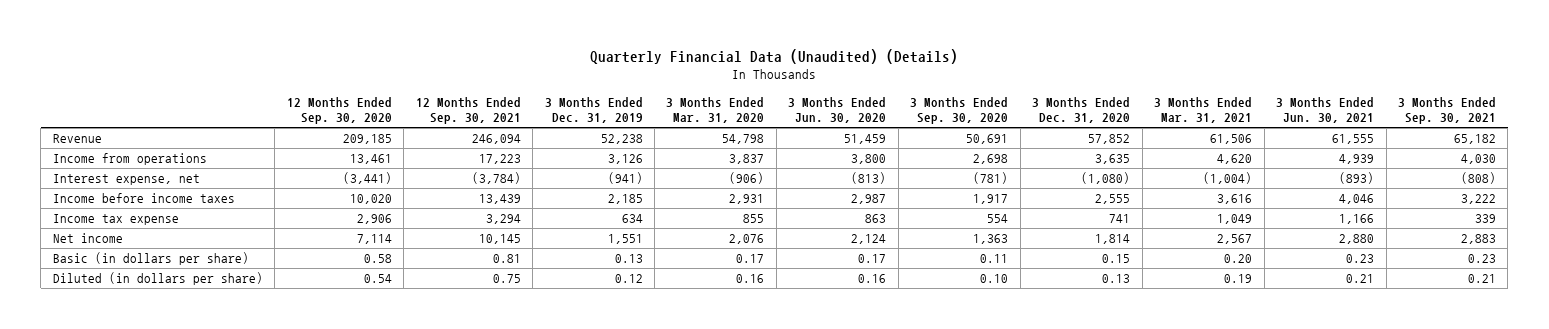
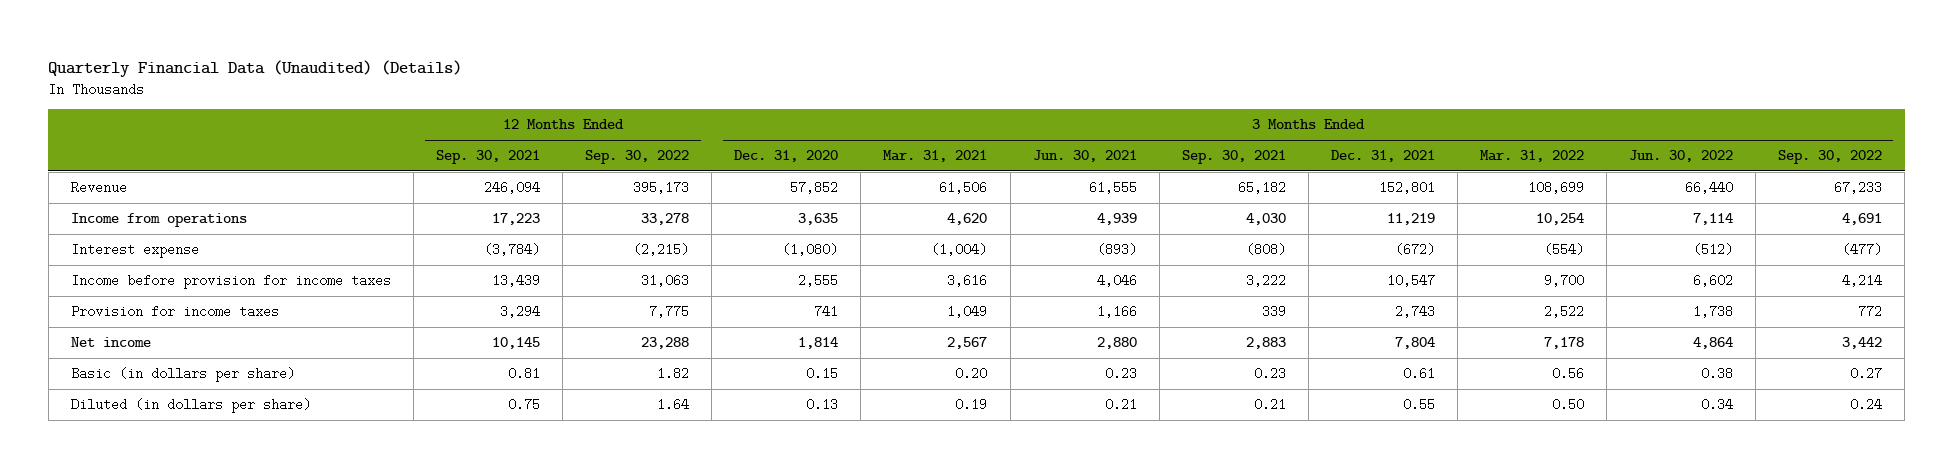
- | 12 Months Ended Sep. 30, 2020 | 12 Months Ended Sep. 30, 2021 | 3 Months Ended Dec. 31, 2019 | 3 Months Ended Mar. 31, 2020 | 3 Months Ended Jun. 30, 2020 | 3 Months Ended Sep. 30, 2020 | 3 Months Ended Dec. 31, 2020 | 3 Months Ended Mar. 31, 2021 | 3 Months Ended Jun. 30, 2021 | 3 Months Ended Sep. 30, 2021
+ | 12 Months Ended Sep. 30, 2021 | 12 Months Ended Sep. 30, 2022 | 3 Months Ended Dec. 31, 2020 | 3 Months Ended Mar. 31, 2021 | 3 Months Ended Jun. 30, 2021 | 3 Months Ended Sep. 30, 2021 | 3 Months Ended Dec. 31, 2021 | 3 Months Ended Mar. 31, 2022 | 3 Months Ended Jun. 30, 2022 | 3 Months Ended Sep. 30, 2022
- Interest expense, net | (3,441) | (3,784) | (941) | (906) | (813) | (781) | (1,080) | (1,004) | (893) | (808)
- Income before income taxes | 10,020 | 13,439 | 2,185 | 2,931 | 2,987 | 1,917 | 2,555 | 3,616 | 4,046 | 3,222
- Income tax expense | 2,906 | 3,294 | 634 | 855 | 863 | 554 | 741 | 1,049 | 1,166 | 339
+ Interest expense | (3,784) | (2,215) | (1,080) | (1,004) | (893) | (808) | (672) | (554) | (512) | (477)
+ Income before provision for income taxes | 13,439 | 31,063 | 2,555 | 3,616 | 4,046 | 3,222 | 10,547 | 9,700 | 6,602 | 4,214
+ Provision for income taxes | 3,294 | 7,775 | 741 | 1,049 | 1,166 | 339 | 2,743 | 2,522 | 1,738 | 772

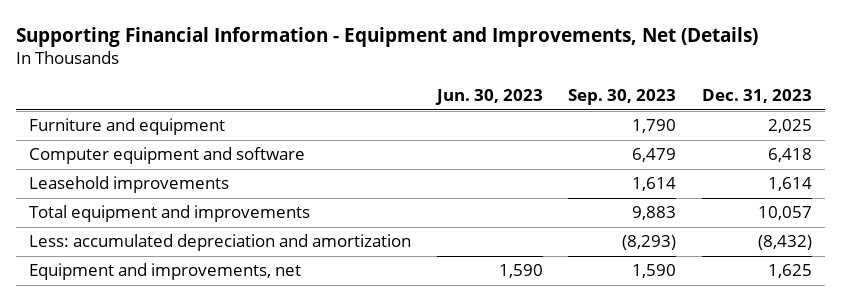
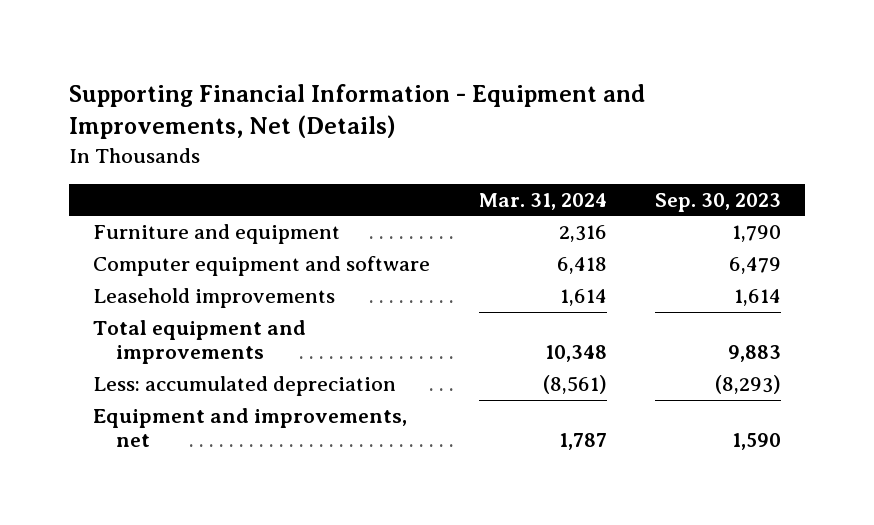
- | Jun. 30, 2023 | Sep. 30, 2023 | Dec. 31, 2023
+ | Mar. 31, 2024 | Sep. 30, 2023
- Less: accumulated depreciation and amortization | | (8,293) | (8,432)
+ Less: accumulated depreciation | (8,561) | (8,293)

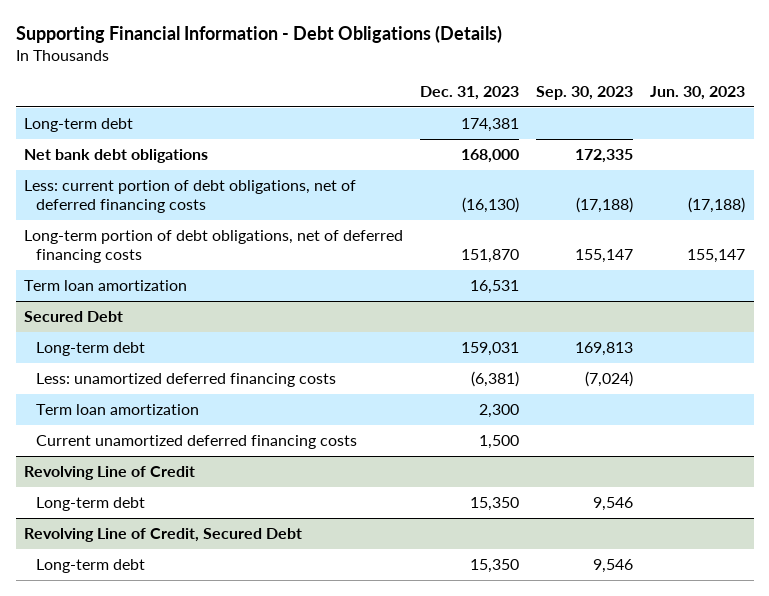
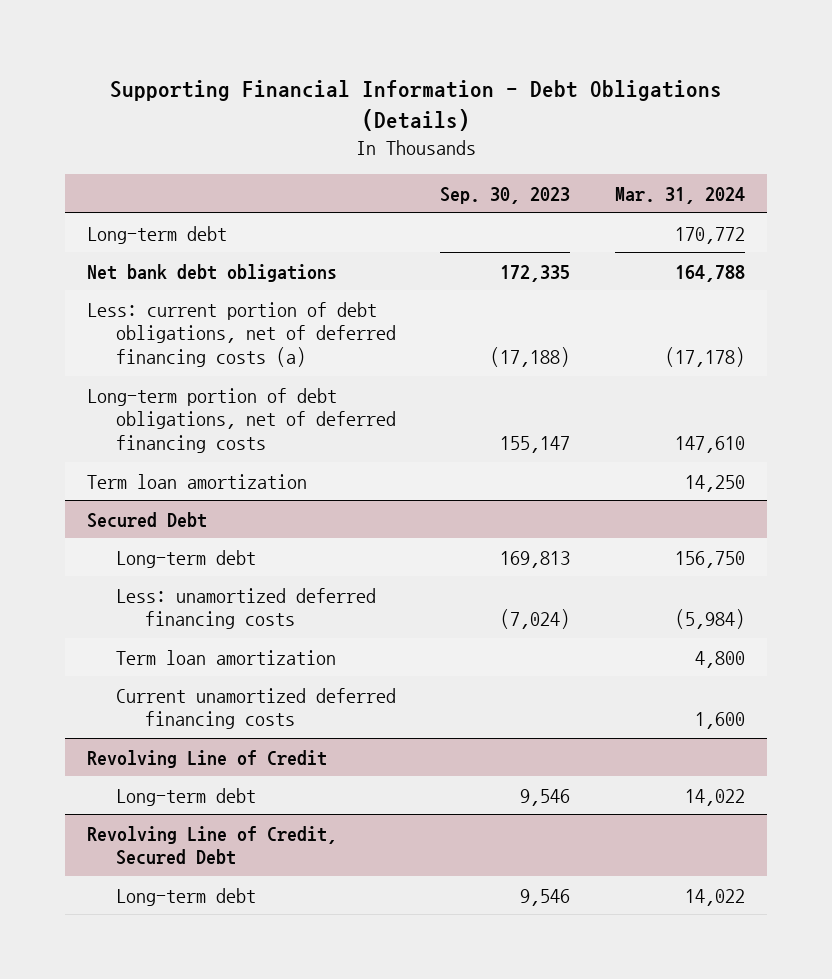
- | Dec. 31, 2023 | Sep. 30, 2023 | Jun. 30, 2023
+ | Sep. 30, 2023 | Mar. 31, 2024
- Less: current portion of debt obligations, net of deferred financing costs | (16,130) | (17,188) | (17,188)
+ Less: current portion of debt obligations, net of deferred financing costs (a) | (17,188) | (17,178)

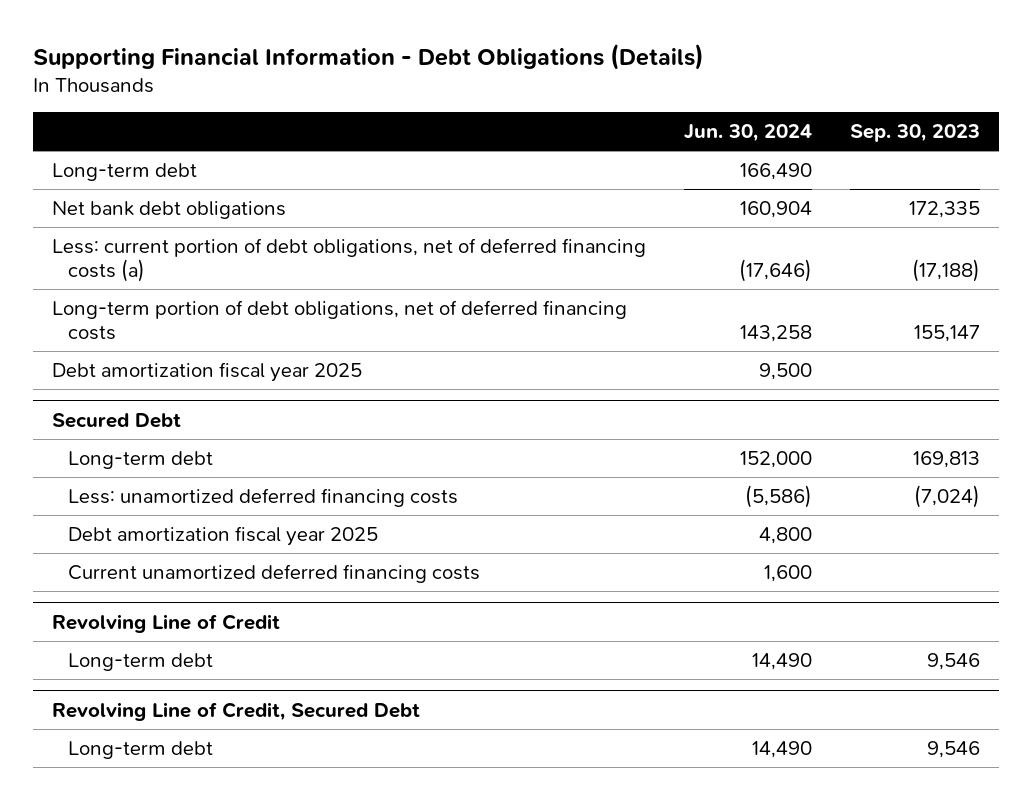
- | Sep. 30, 2023 | Mar. 31, 2024
+ | Jun. 30, 2024 | Sep. 30, 2023
- Term loan amortization | | 14,250
+ Debt amortization fiscal year 2025 | 9,500 |
@ Secured Debt
- Term loan amortization | | 4,800
+ Debt amortization fiscal year 2025 | 4,800 |

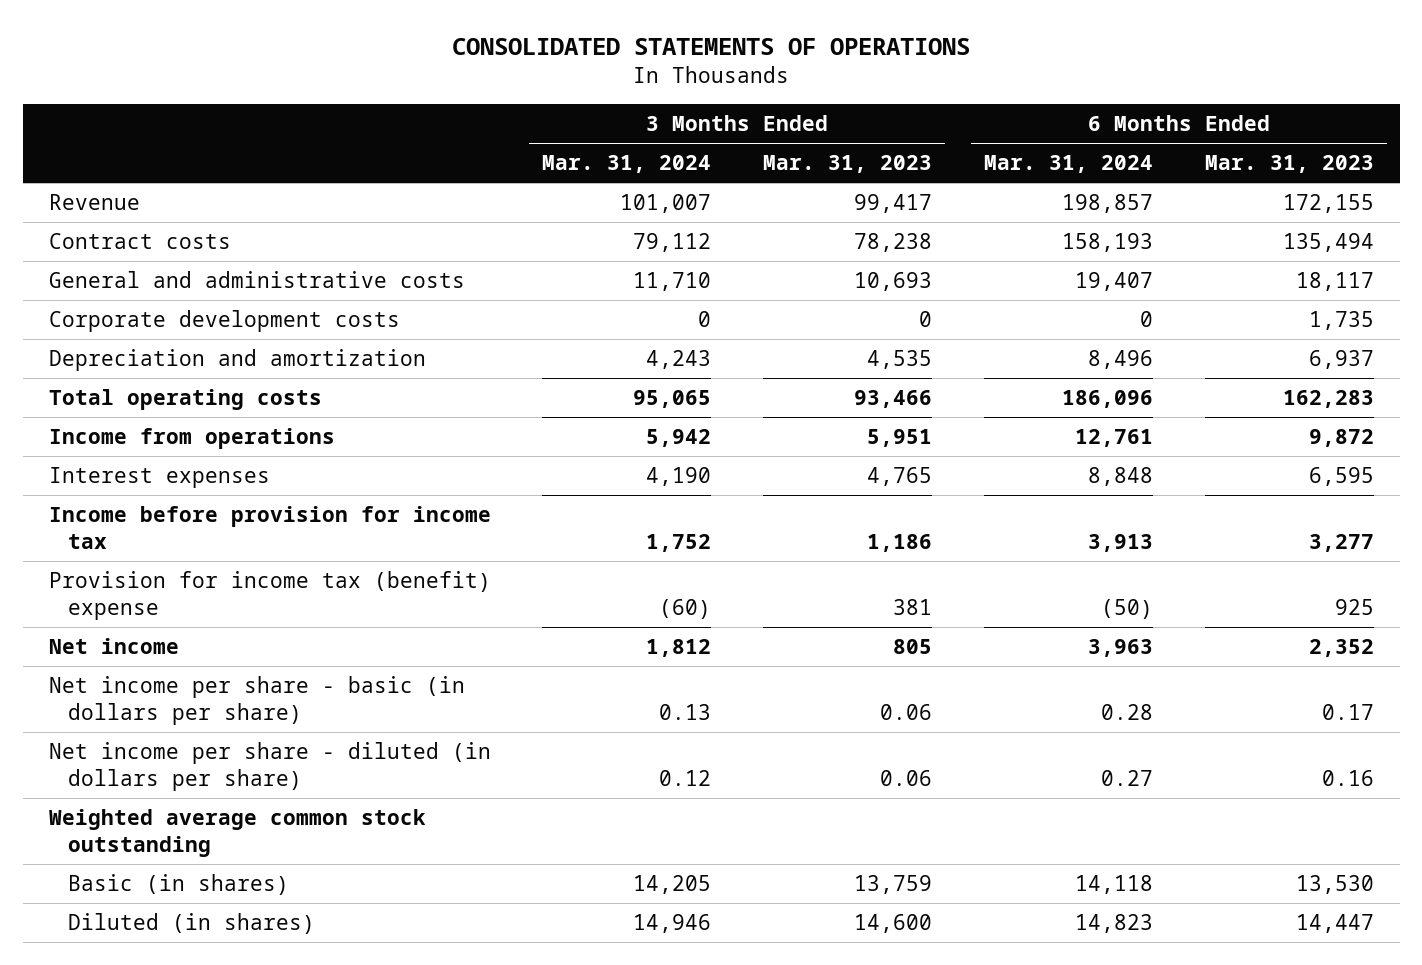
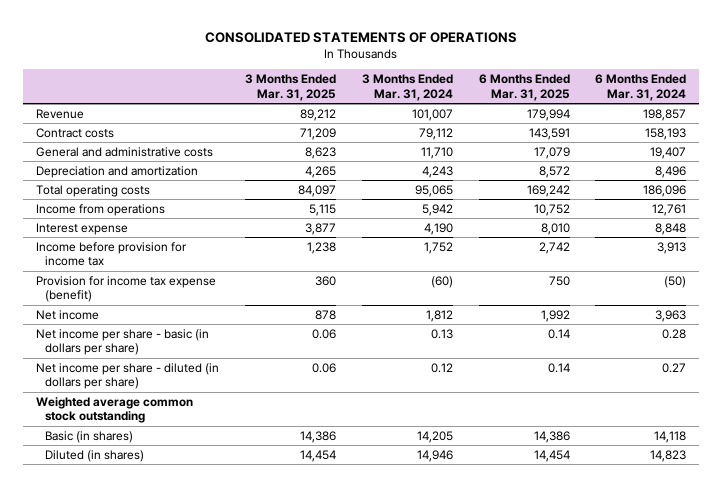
- | 3 Months Ended Mar. 31, 2024 | 3 Months Ended Mar. 31, 2023 | 6 Months Ended Mar. 31, 2024 | 6 Months Ended Mar. 31, 2023
+ | 3 Months Ended Mar. 31, 2025 | 3 Months Ended Mar. 31, 2024 | 6 Months Ended Mar. 31, 2025 | 6 Months Ended Mar. 31, 2024
- Corporate development costs | 0 | 0 | 0 | 1,735
- Interest expenses | 4,190 | 4,765 | 8,848 | 6,595
+ Interest expense | 3,877 | 4,190 | 8,010 | 8,848
- Provision for income tax (benefit) expense | (60) | 381 | (50) | 925
+ Provision for income tax expense (benefit) | 360 | (60) | 750 | (50)

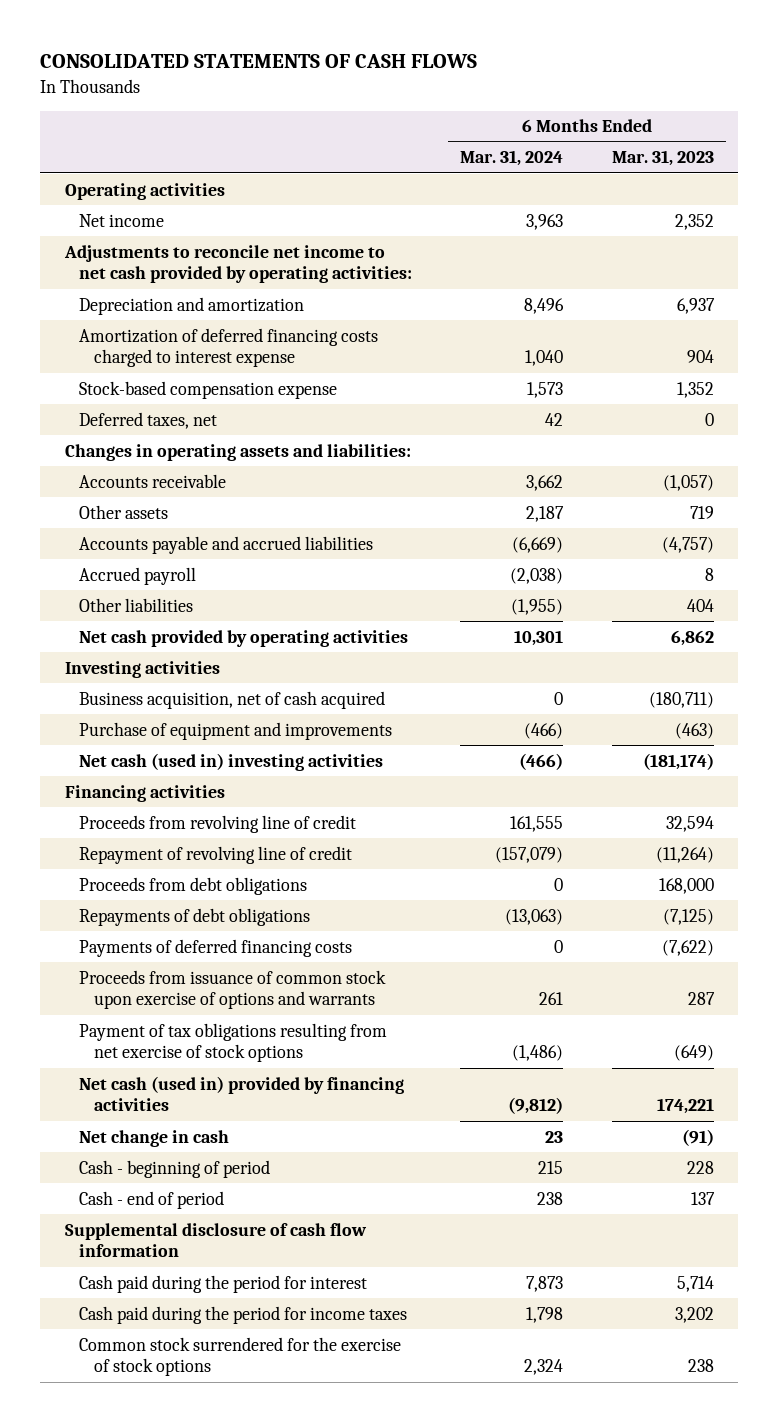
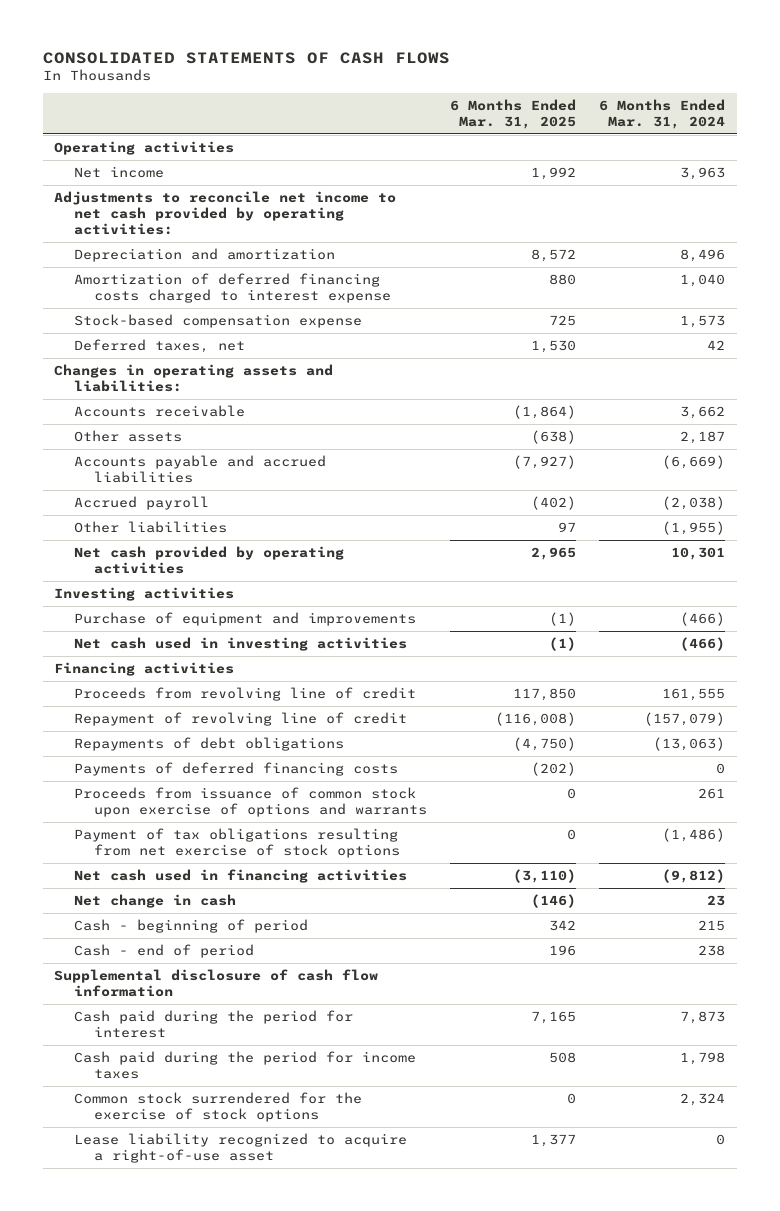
- | 6 Months Ended Mar. 31, 2024 | 6 Months Ended Mar. 31, 2023
+ | 6 Months Ended Mar. 31, 2025 | 6 Months Ended Mar. 31, 2024
- Business acquisition, net of cash acquired | 0 | (180,711)
- Net cash (used in) investing activities | (466) | (181,174)
+ Net cash used in investing activities | (1) | (466)
- Proceeds from debt obligations | 0 | 168,000
- Net cash (used in) provided by financing activities | (9,812) | 174,221
+ Net cash used in financing activities | (3,110) | (9,812)
+ Lease liability recognized to acquire a right-of-use asset | 1,377 | 0

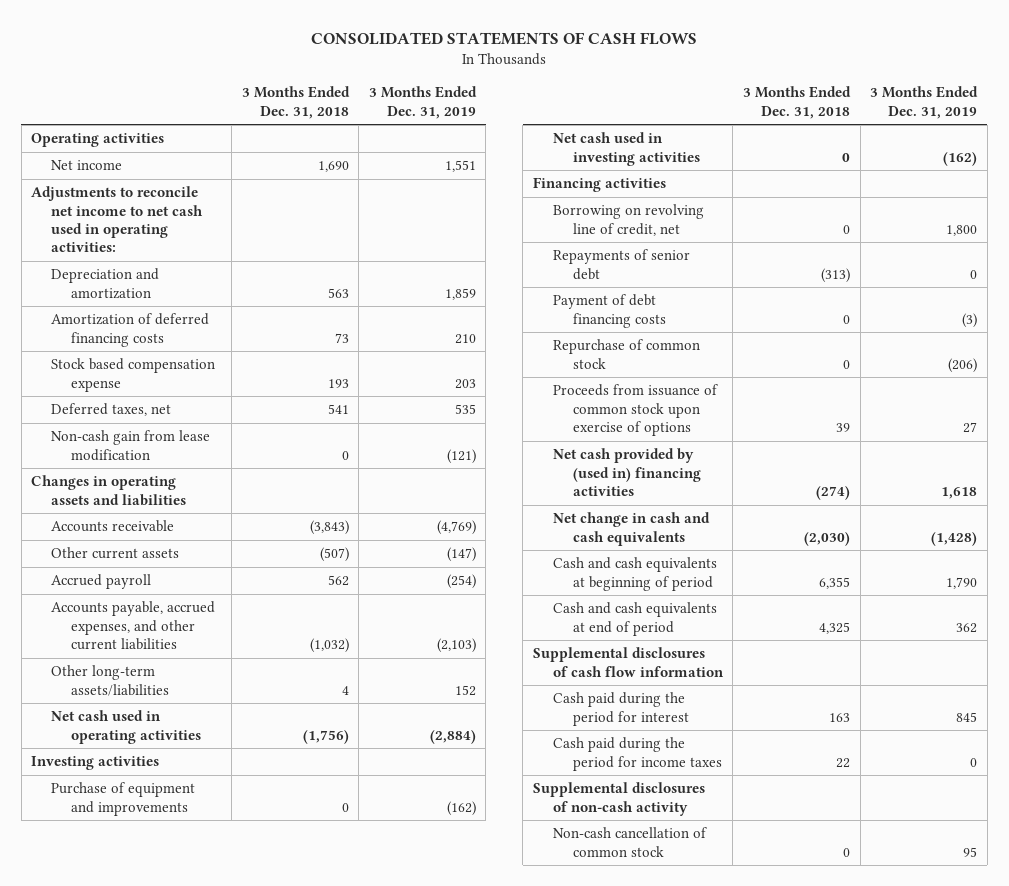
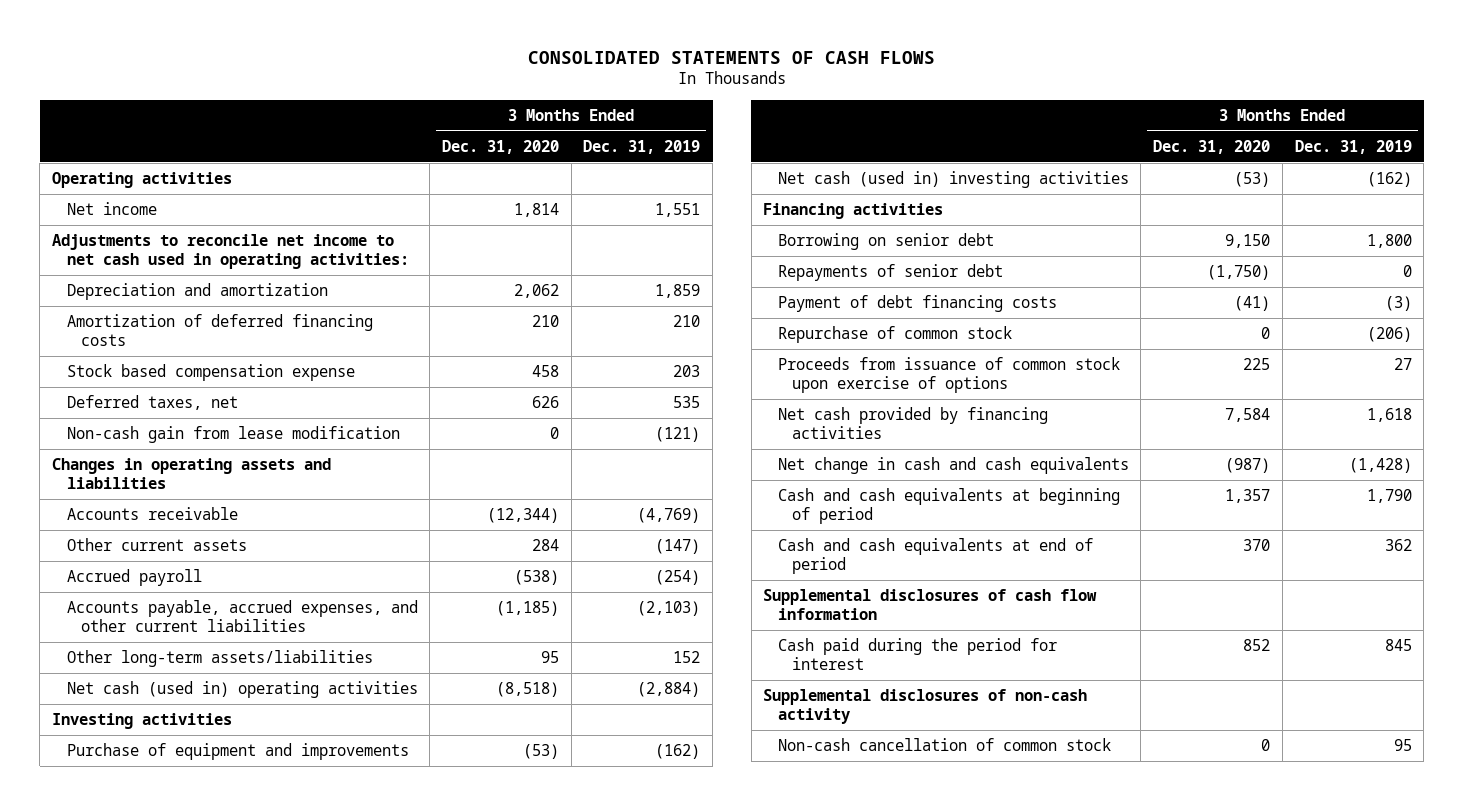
- | 3 Months Ended Dec. 31, 2018 | 3 Months Ended Dec. 31, 2019
+ | 3 Months Ended Dec. 31, 2020 | 3 Months Ended Dec. 31, 2019
- Net cash used in operating activities | (1,756) | (2,884)
+ Net cash (used in) operating activities | (8,518) | (2,884)
- Net cash used in investing activities | 0 | (162)
+ Net cash (used in) investing activities | (53) | (162)
- Borrowing on revolving line of credit, net | 0 | 1,800
+ Borrowing on senior debt | 9,150 | 1,800
- Net cash provided by (used in) financing activities | (274) | 1,618
+ Net cash provided by financing activities | 7,584 | 1,618
- Cash paid during the period for income taxes | 22 | 0

